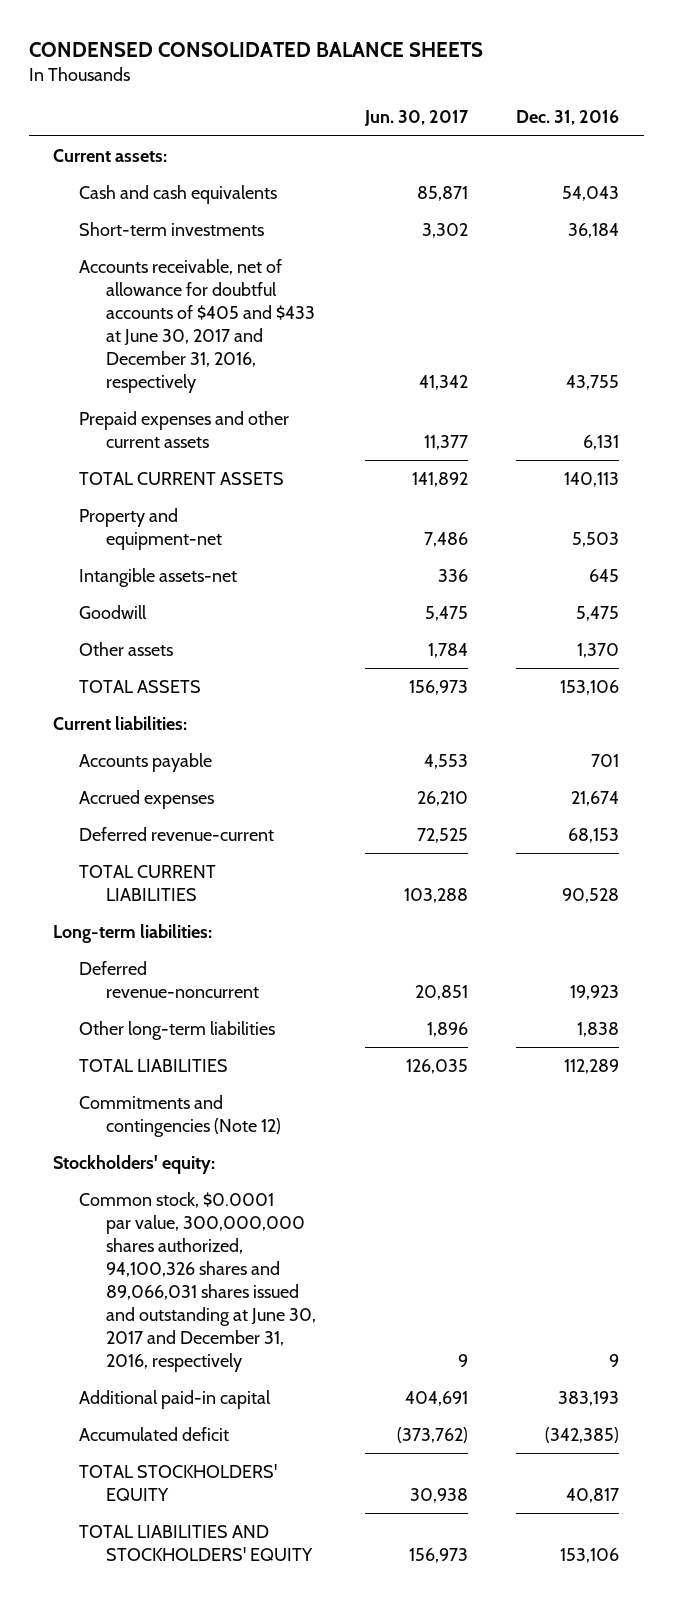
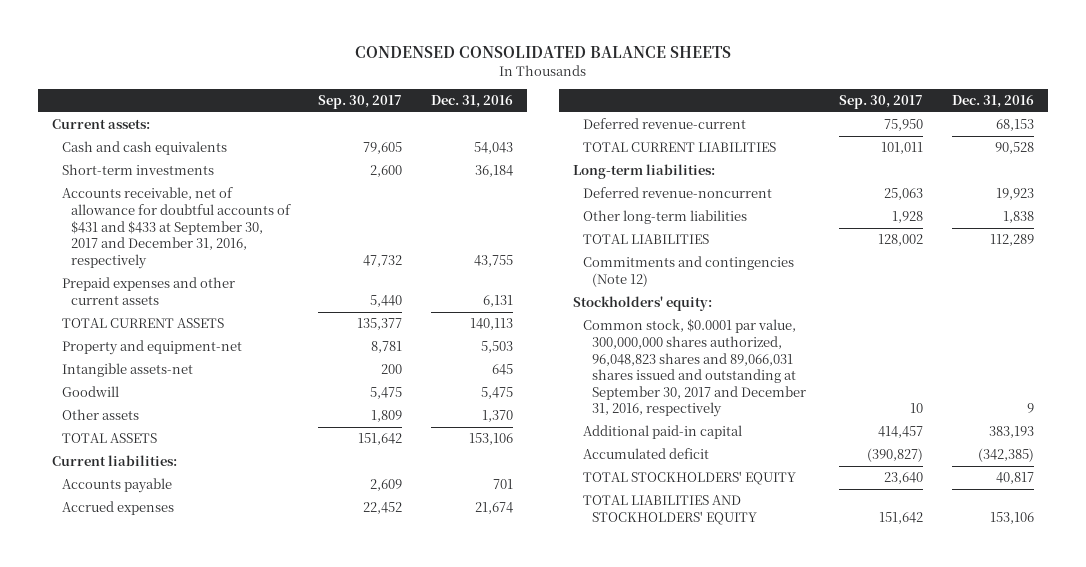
- | Jun. 30, 2017 | Dec. 31, 2016
+ | Sep. 30, 2017 | Dec. 31, 2016
- Accounts receivable, net of allowance for doubtful accounts of $405 and $433 at June 30, 2017 and December 31, 2016, respectively | 41,342 | 43,755
+ Accounts receivable, net of allowance for doubtful accounts of $431 and $433 at September 30, 2017 and December 31, 2016, respectively | 47,732 | 43,755
- Common stock, $0.0001 par value, 300,000,000 shares authorized, 94,100,326 shares and 89,066,031 shares issued and outstanding at June 30, 2017 and December 31, 2016, respectively | 9 | 9
+ Common stock, $0.0001 par value, 300,000,000 shares authorized, 96,048,823 shares and 89,066,031 shares issued and outstanding at September 30, 2017 and December 31, 2016, respectively | 10 | 9

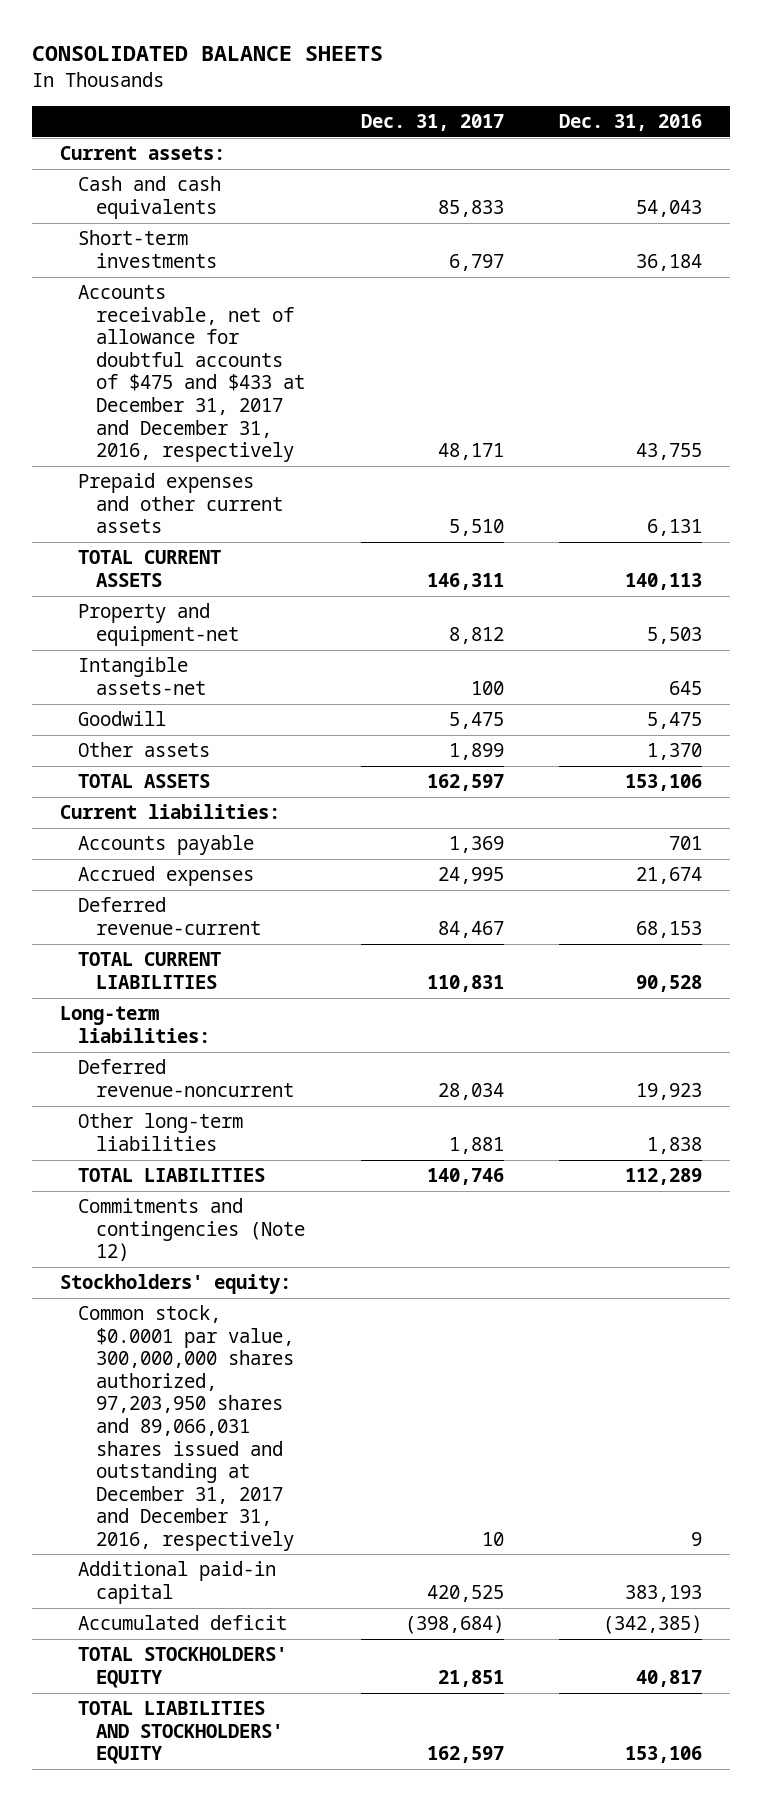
- CONDENSED CONSOLIDATED BALANCE SHEETS
+ CONSOLIDATED BALANCE SHEETS
- | Sep. 30, 2017 | Dec. 31, 2016
+ | Dec. 31, 2017 | Dec. 31, 2016
- Accounts receivable, net of allowance for doubtful accounts of $431 and $433 at September 30, 2017 and December 31, 2016, respectively | 47,732 | 43,755
+ Accounts receivable, net of allowance for doubtful accounts of $475 and $433 at December 31, 2017 and December 31, 2016, respectively | 48,171 | 43,755
- Common stock, $0.0001 par value, 300,000,000 shares authorized, 96,048,823 shares and 89,066,031 shares issued and outstanding at September 30, 2017 and December 31, 2016, respectively | 10 | 9
+ Common stock, $0.0001 par value, 300,000,000 shares authorized, 97,203,950 shares and 89,066,031 shares issued and outstanding at December 31, 2017 and December 31, 2016, respectively | 10 | 9

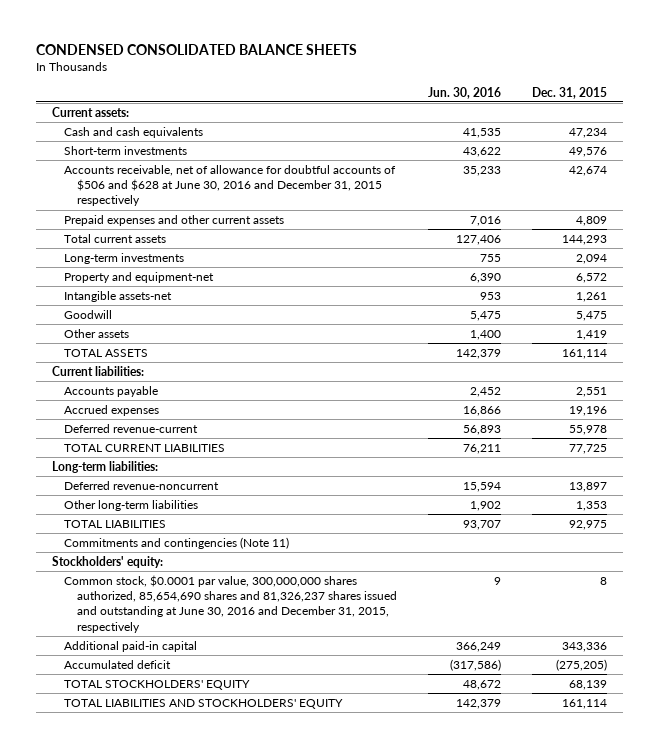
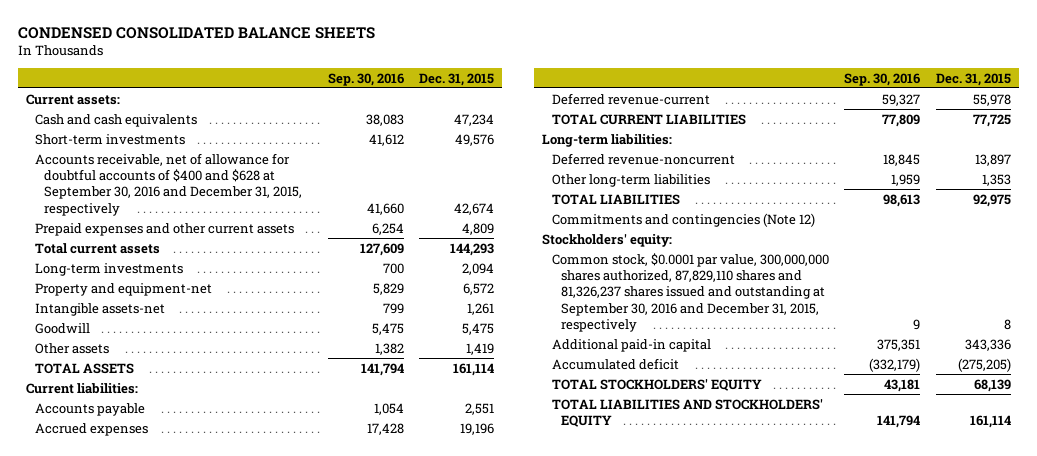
- | Jun. 30, 2016 | Dec. 31, 2015
+ | Sep. 30, 2016 | Dec. 31, 2015
- Accounts receivable, net of allowance for doubtful accounts of $506 and $628 at June 30, 2016 and December 31, 2015 respectively | 35,233 | 42,674
+ Accounts receivable, net of allowance for doubtful accounts of $400 and $628 at September 30, 2016 and December 31, 2015, respectively | 41,660 | 42,674
- Commitments and contingencies (Note 11)
+ Commitments and contingencies (Note 12)
- Common stock, $0.0001 par value, 300,000,000 shares authorized, 85,654,690 shares and 81,326,237 shares issued and outstanding at June 30, 2016 and December 31, 2015, respectively | 9 | 8
+ Common stock, $0.0001 par value, 300,000,000 shares authorized, 87,829,110 shares and 81,326,237 shares issued and outstanding at September 30, 2016 and December 31, 2015, respectively | 9 | 8

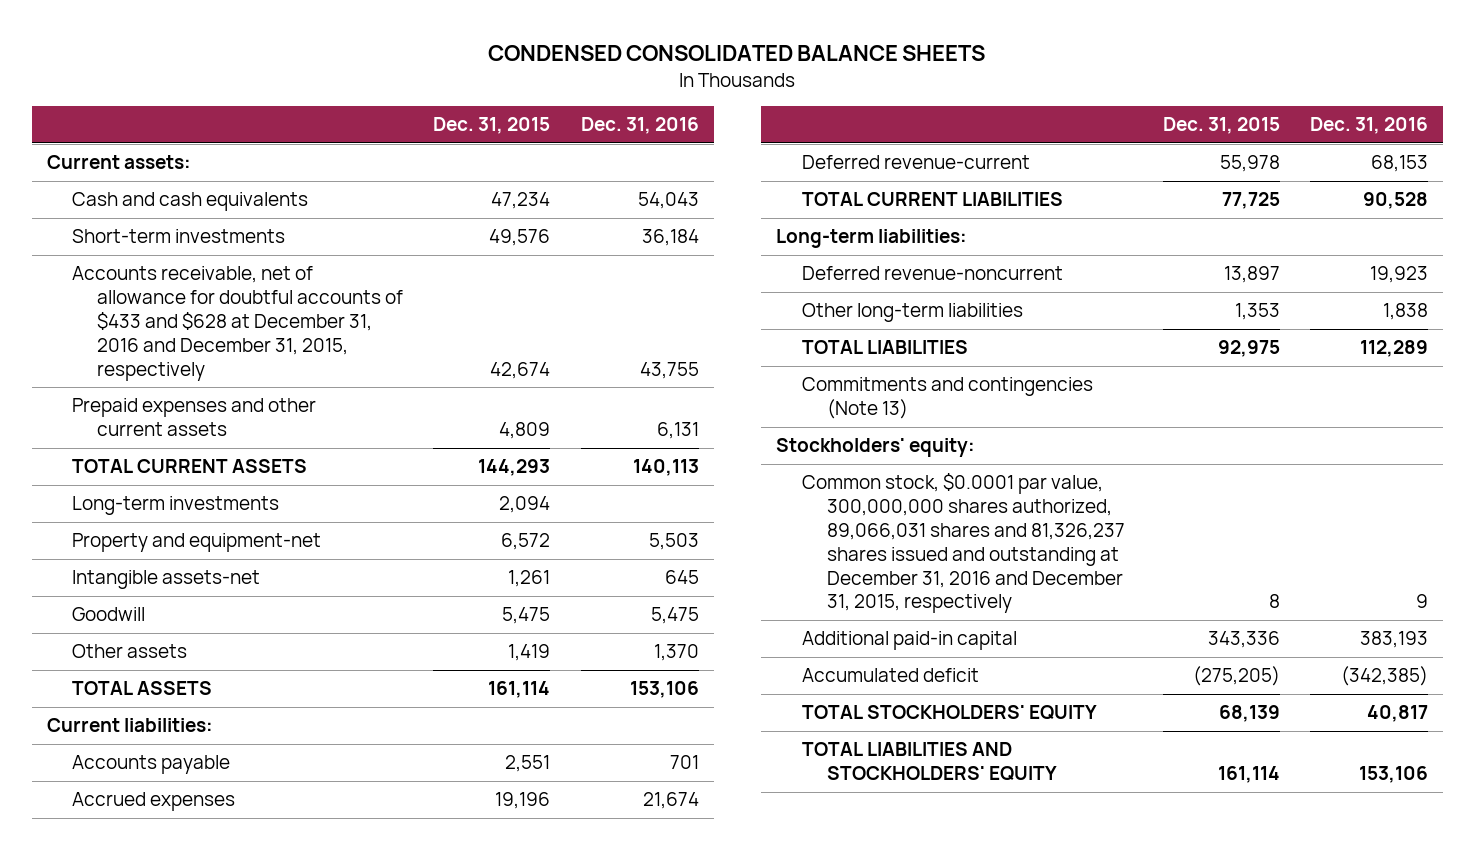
- | Sep. 30, 2016 | Dec. 31, 2015
+ | Dec. 31, 2015 | Dec. 31, 2016
- Accounts receivable, net of allowance for doubtful accounts of $400 and $628 at September 30, 2016 and December 31, 2015, respectively | 41,660 | 42,674
+ Accounts receivable, net of allowance for doubtful accounts of $433 and $628 at December 31, 2016 and December 31, 2015, respectively | 42,674 | 43,755
- Total current assets | 127,609 | 144,293
+ TOTAL CURRENT ASSETS | 144,293 | 140,113
- Commitments and contingencies (Note 12)
+ Commitments and contingencies (Note 13)
- Common stock, $0.0001 par value, 300,000,000 shares authorized, 87,829,110 shares and 81,326,237 shares issued and outstanding at September 30, 2016 and December 31, 2015, respectively | 9 | 8
+ Common stock, $0.0001 par value, 300,000,000 shares authorized, 89,066,031 shares and 81,326,237 shares issued and outstanding at December 31, 2016 and December 31, 2015, respectively | 8 | 9

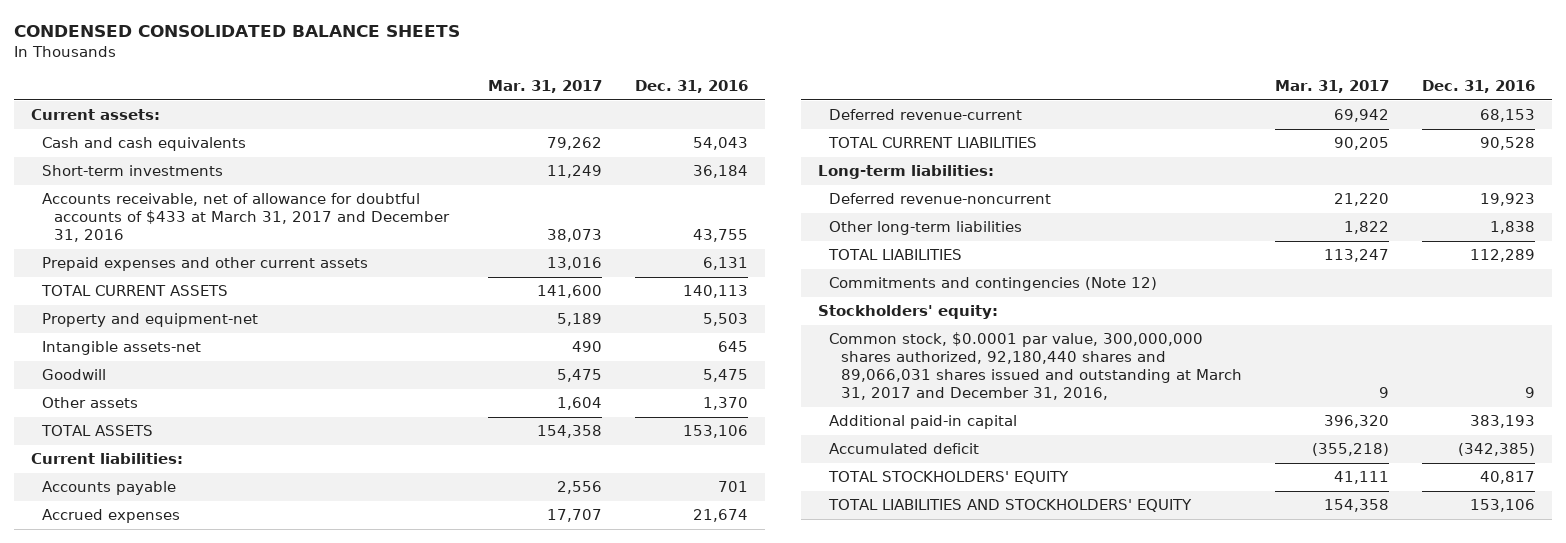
- | Dec. 31, 2015 | Dec. 31, 2016
+ | Mar. 31, 2017 | Dec. 31, 2016
- Accounts receivable, net of allowance for doubtful accounts of $433 and $628 at December 31, 2016 and December 31, 2015, respectively | 42,674 | 43,755
+ Accounts receivable, net of allowance for doubtful accounts of $433 at March 31, 2017 and December 31, 2016 | 38,073 | 43,755
- Long-term investments | 2,094 |
- Commitments and contingencies (Note 13)
+ Commitments and contingencies (Note 12)
- Common stock, $0.0001 par value, 300,000,000 shares authorized, 89,066,031 shares and 81,326,237 shares issued and outstanding at December 31, 2016 and December 31, 2015, respectively | 8 | 9
+ Common stock, $0.0001 par value, 300,000,000 shares authorized, 92,180,440 shares and 89,066,031 shares issued and outstanding at March 31, 2017 and December 31, 2016, | 9 | 9

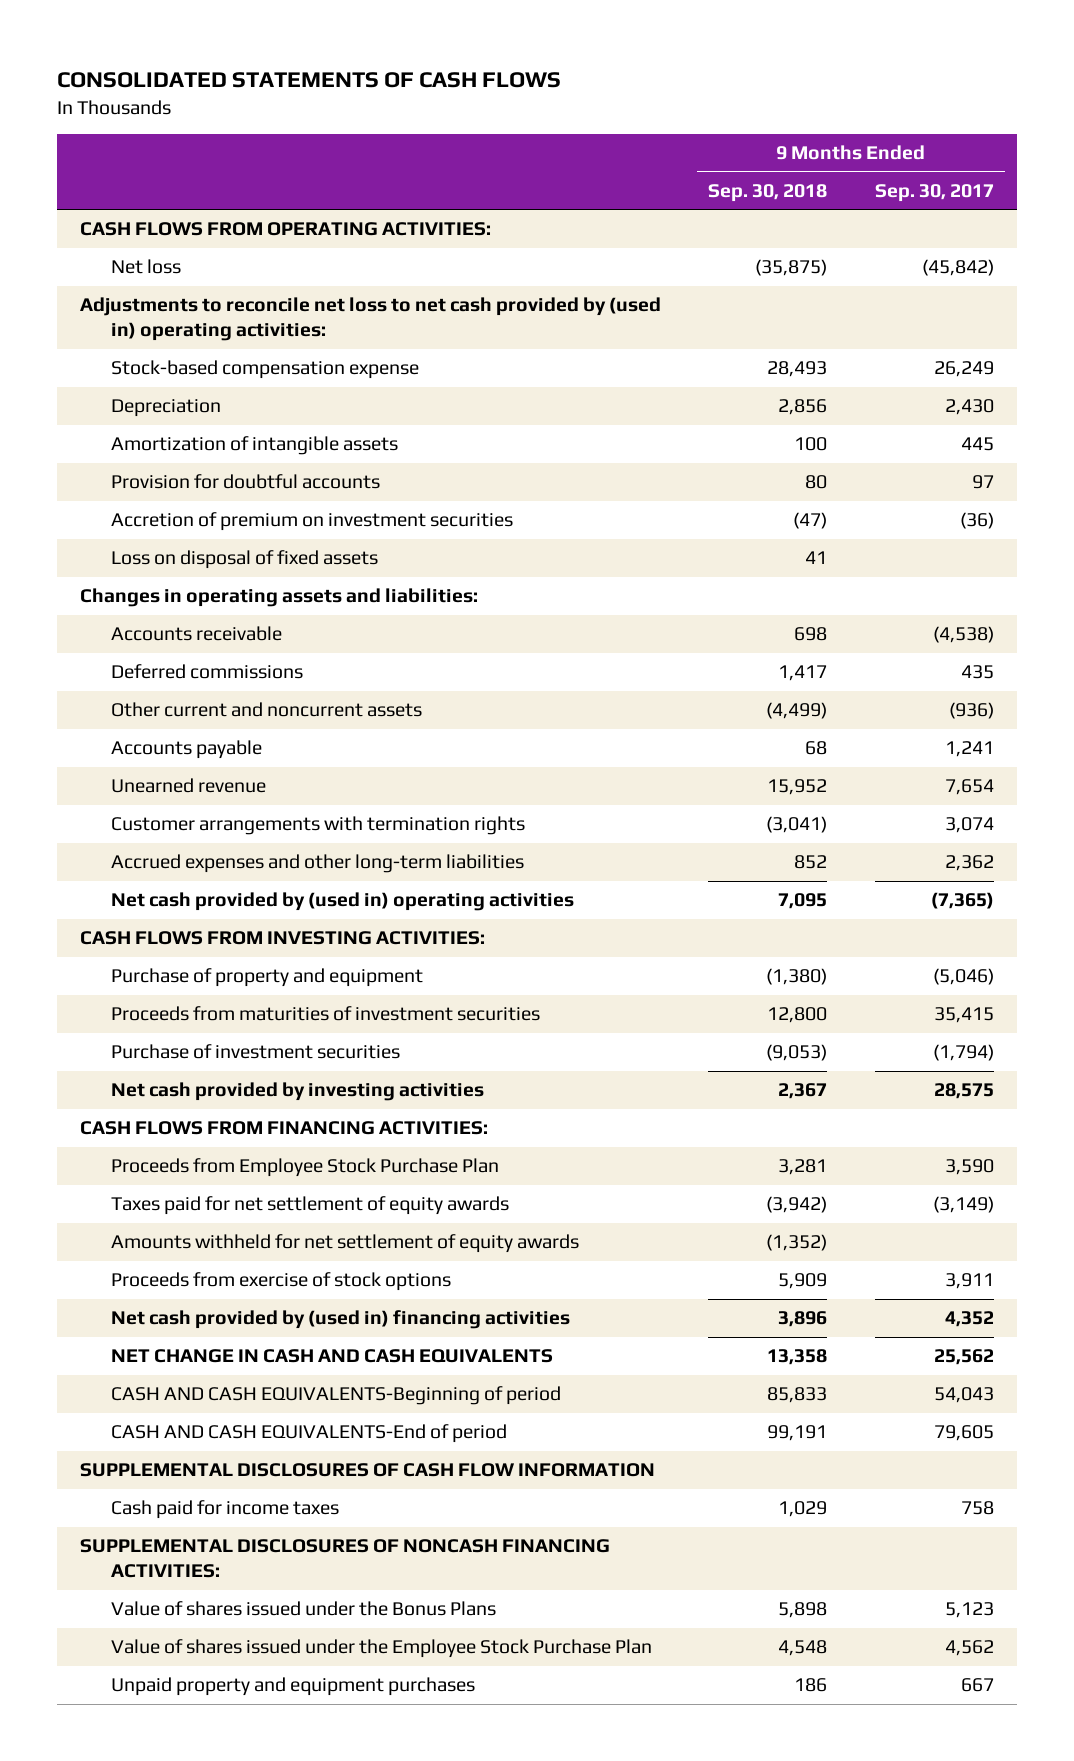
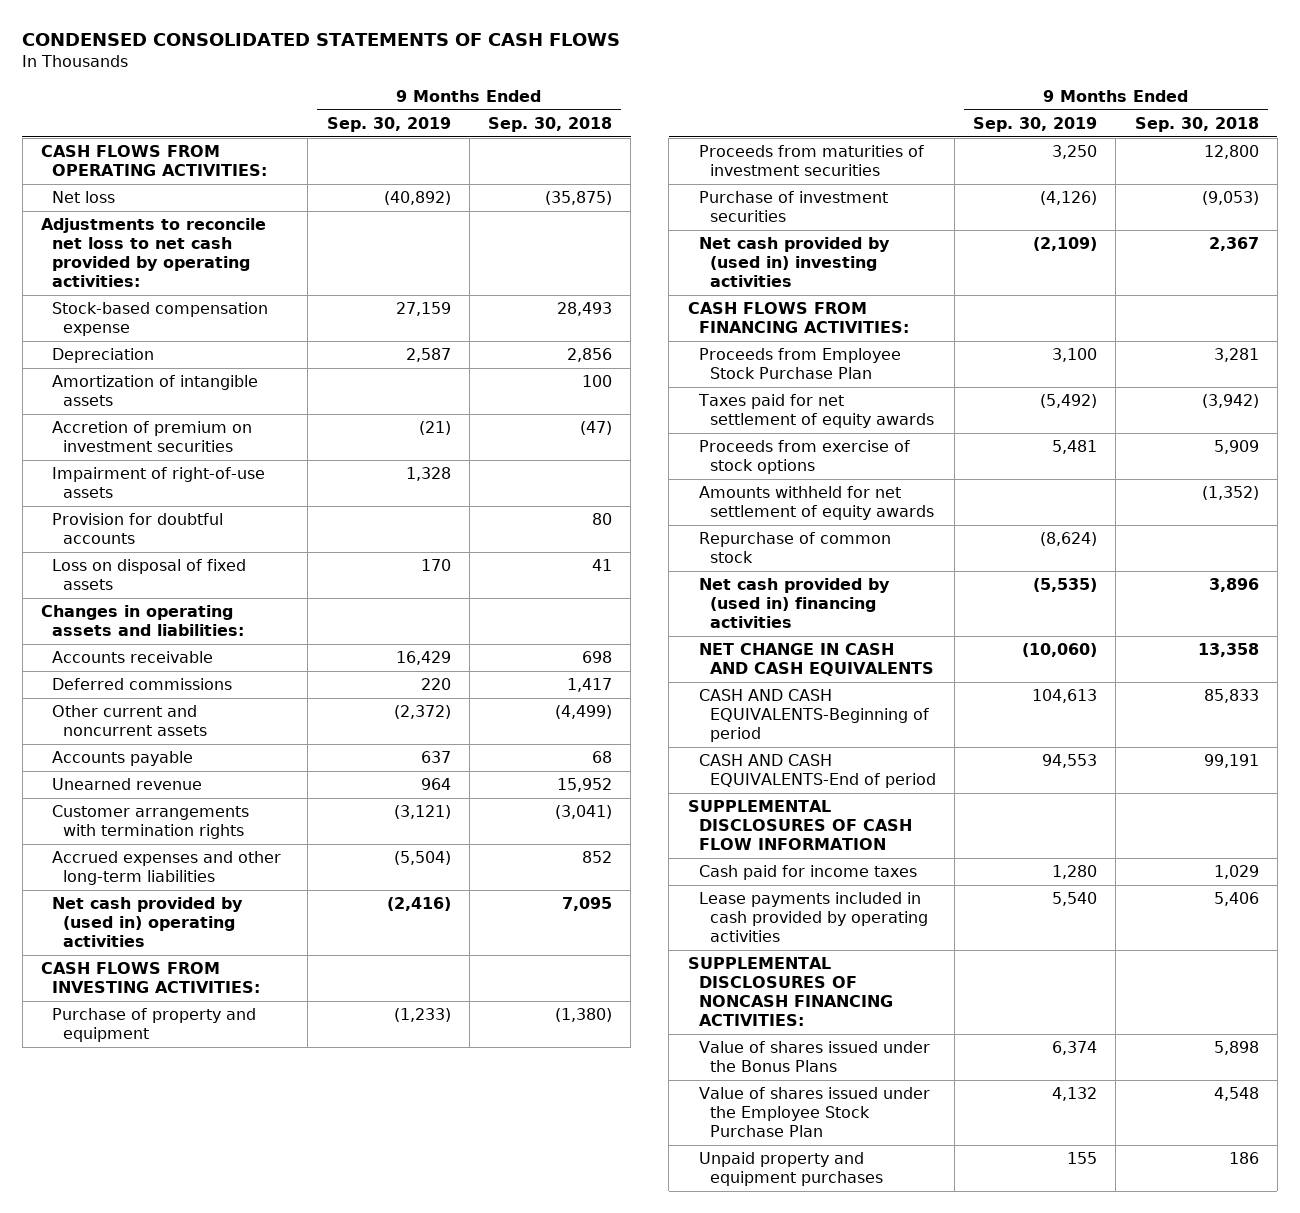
- CONSOLIDATED STATEMENTS OF CASH FLOWS
+ CONDENSED CONSOLIDATED STATEMENTS OF CASH FLOWS
- | 9 Months Ended Sep. 30, 2018 | 9 Months Ended Sep. 30, 2017
+ | 9 Months Ended Sep. 30, 2019 | 9 Months Ended Sep. 30, 2018
- Adjustments to reconcile net loss to net cash provided by (used in) operating activities:
+ Adjustments to reconcile net loss to net cash provided by operating activities:
+ Impairment of right-of-use assets | 1,328 |
moved down: Provision for doubtful accounts | | 80
- Net cash provided by investing activities | 2,367 | 28,575
+ Net cash provided by (used in) investing activities | (2,109) | 2,367
moved down: Amounts withheld for net settlement of equity awards | | (1,352)
+ Repurchase of common stock | (8,624) |
+ Lease payments included in cash provided by operating activities | 5,540 | 5,406

